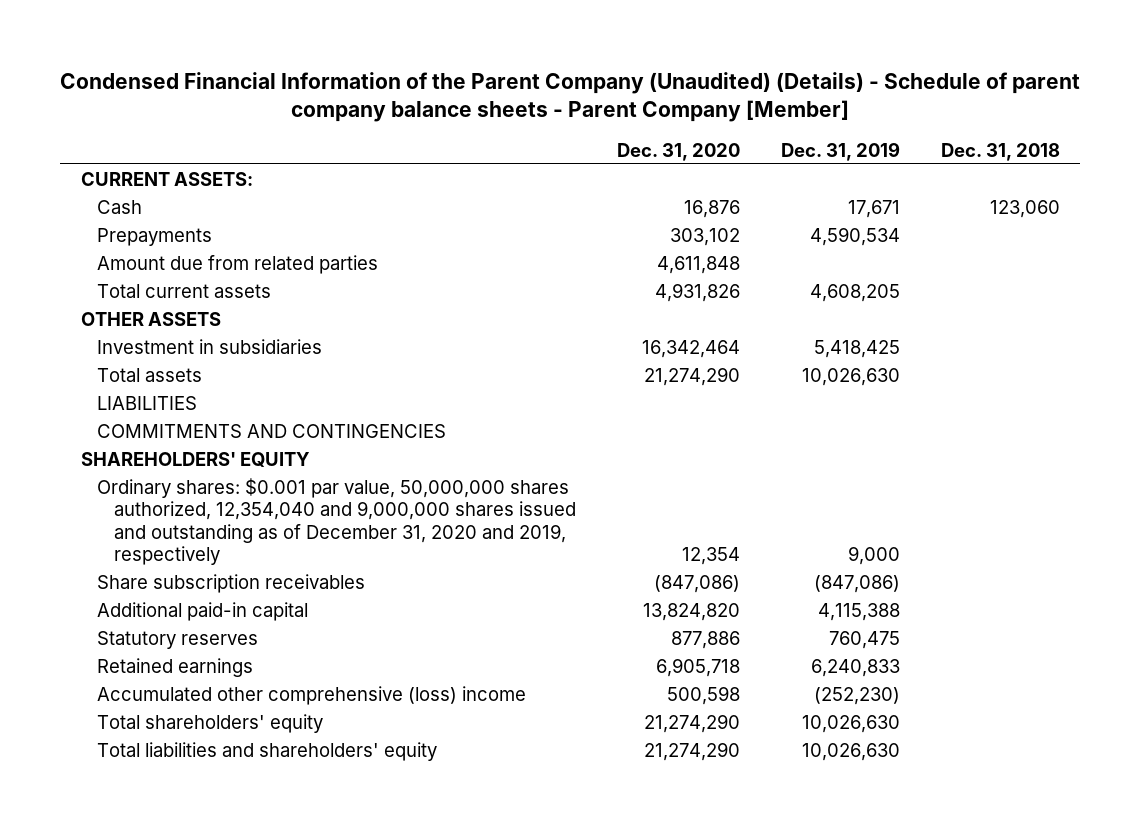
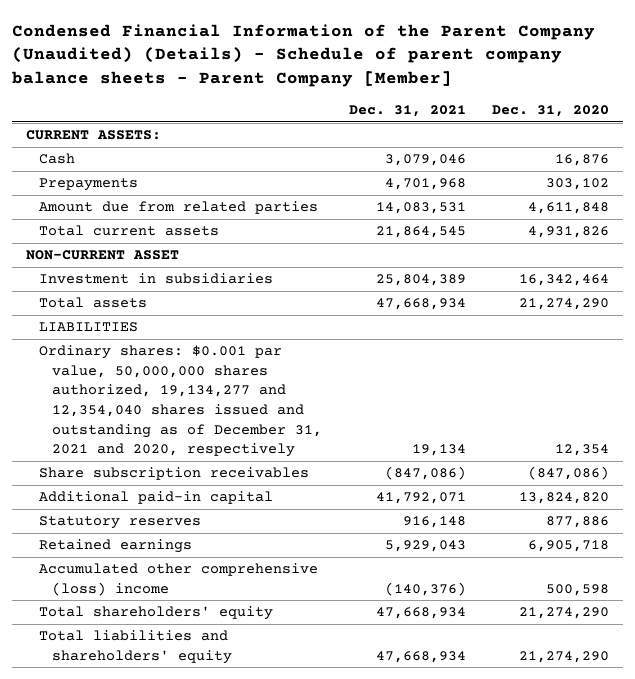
- | Dec. 31, 2020 | Dec. 31, 2019 | Dec. 31, 2018
+ | Dec. 31, 2021 | Dec. 31, 2020
- OTHER ASSETS
+ NON-CURRENT ASSET
- COMMITMENTS AND CONTINGENCIES
- SHAREHOLDERS' EQUITY
- Ordinary shares: $0.001 par value, 50,000,000 shares authorized, 12,354,040 and 9,000,000 shares issued and outstanding as of December 31, 2020 and 2019, respectively | 12,354 | 9,000 |
+ Ordinary shares: $0.001 par value, 50,000,000 shares authorized, 19,134,277 and 12,354,040 shares issued and outstanding as of December 31, 2021 and 2020, respectively | 19,134 | 12,354

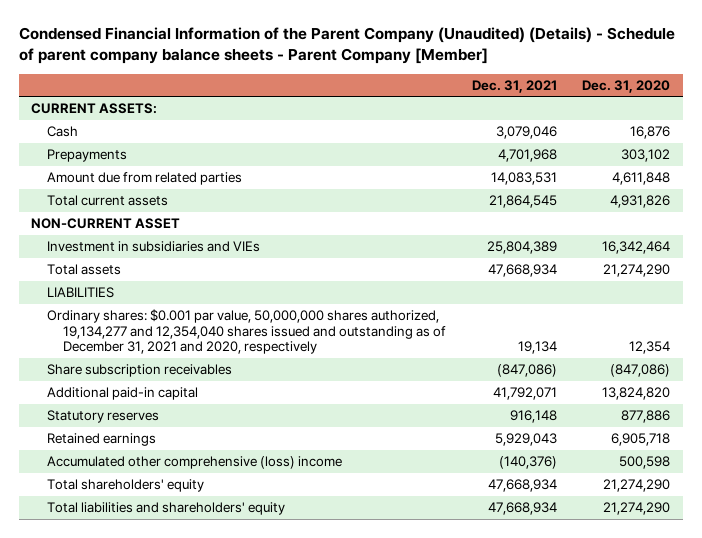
- Investment in subsidiaries | 25,804,389 | 16,342,464
+ Investment in subsidiaries and VIEs | 25,804,389 | 16,342,464

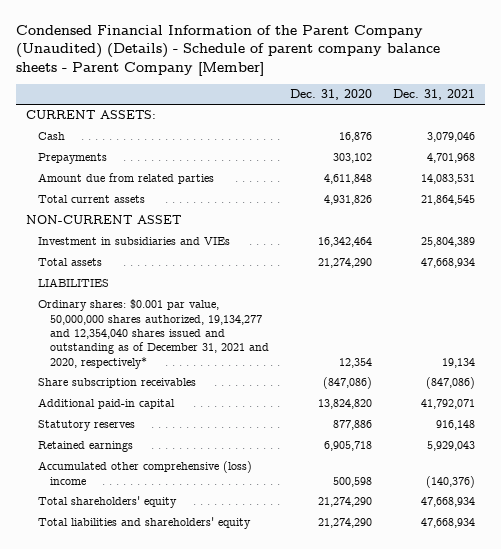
- | Dec. 31, 2021 | Dec. 31, 2020
+ | Dec. 31, 2020 | Dec. 31, 2021
- Ordinary shares: $0.001 par value, 50,000,000 shares authorized, 19,134,277 and 12,354,040 shares issued and outstanding as of December 31, 2021 and 2020, respectively | 19,134 | 12,354
+ Ordinary shares: $0.001 par value, 50,000,000 shares authorized, 19,134,277 and 12,354,040 shares issued and outstanding as of December 31, 2021 and 2020, respectively* | 12,354 | 19,134

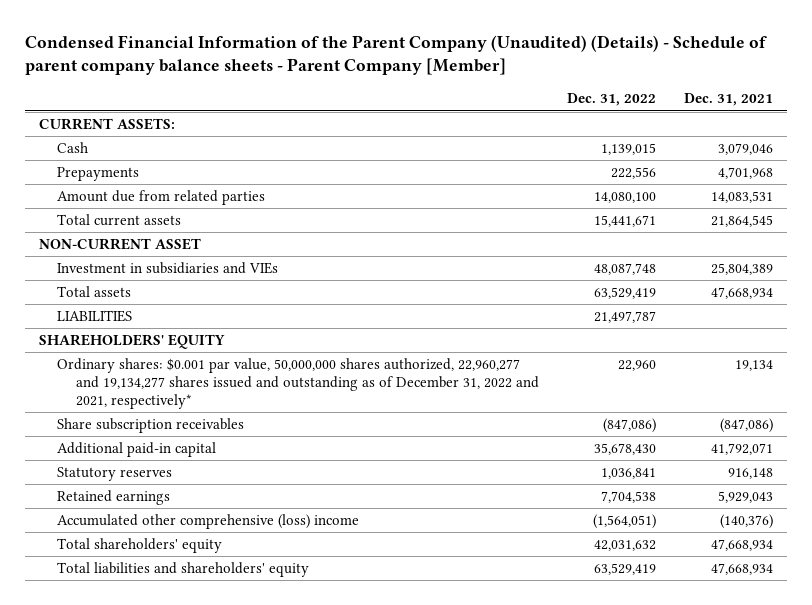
- | Dec. 31, 2020 | Dec. 31, 2021
+ | Dec. 31, 2022 | Dec. 31, 2021
- Ordinary shares: $0.001 par value, 50,000,000 shares authorized, 19,134,277 and 12,354,040 shares issued and outstanding as of December 31, 2021 and 2020, respectively* | 12,354 | 19,134
+ SHAREHOLDERS' EQUITY
+ Ordinary shares: $0.001 par value, 50,000,000 shares authorized, 22,960,277 and 19,134,277 shares issued and outstanding as of December 31, 2022 and 2021, respectively* | 22,960 | 19,134

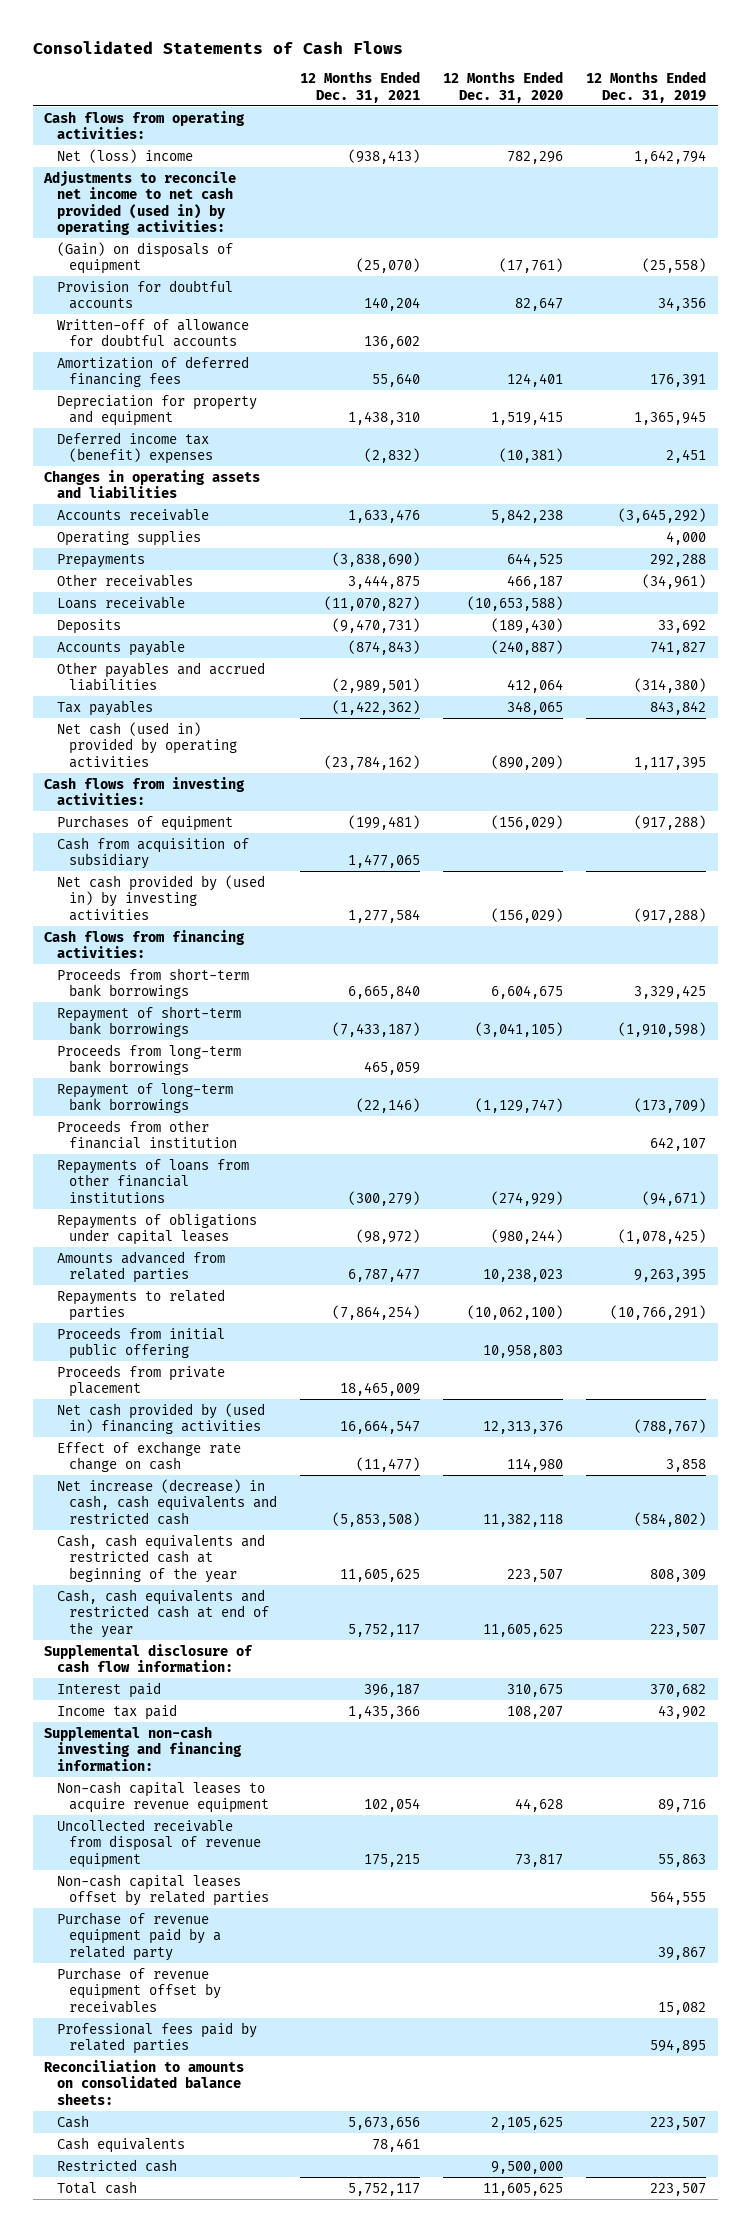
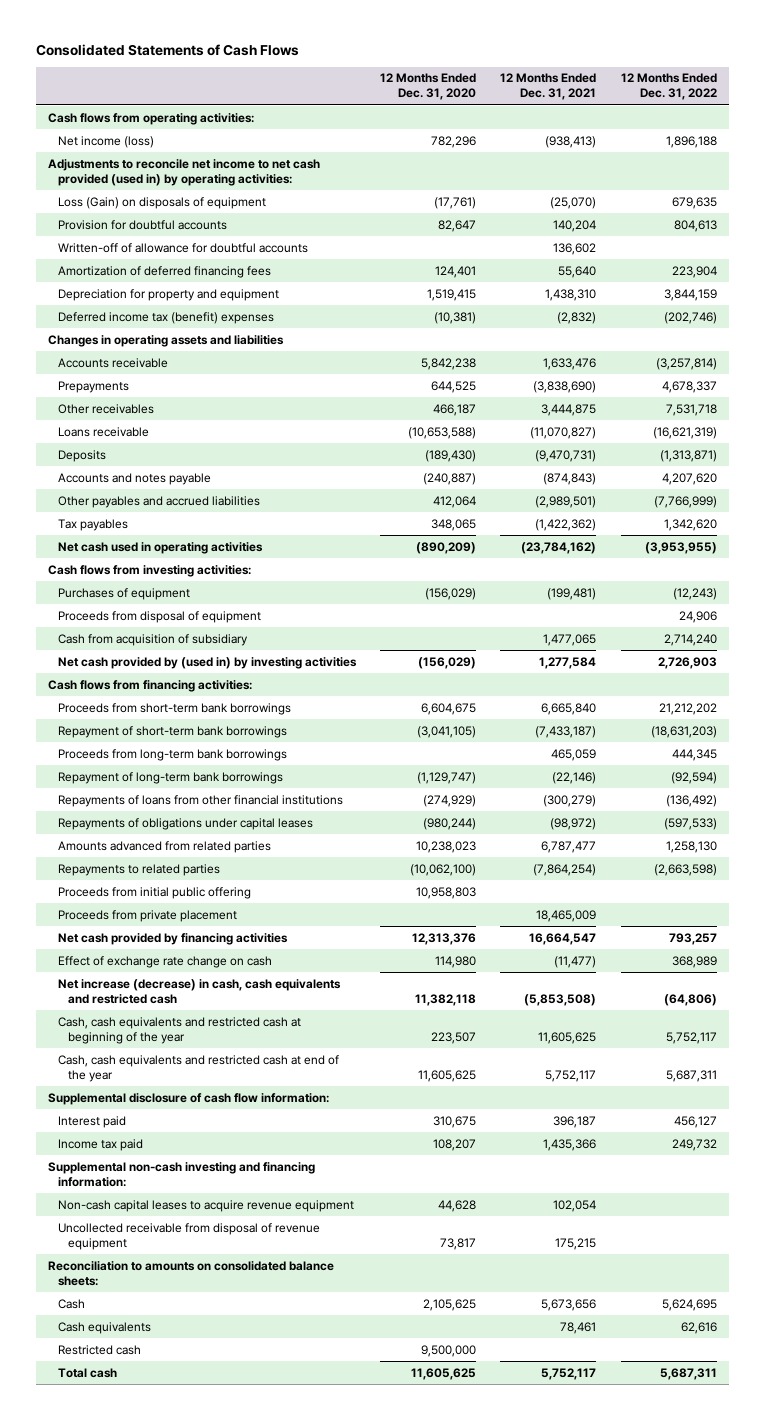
- | 12 Months Ended Dec. 31, 2021 | 12 Months Ended Dec. 31, 2020 | 12 Months Ended Dec. 31, 2019
+ | 12 Months Ended Dec. 31, 2020 | 12 Months Ended Dec. 31, 2021 | 12 Months Ended Dec. 31, 2022
- Net (loss) income | (938,413) | 782,296 | 1,642,794
+ Net income (loss) | 782,296 | (938,413) | 1,896,188
- (Gain) on disposals of equipment | (25,070) | (17,761) | (25,558)
+ Loss (Gain) on disposals of equipment | (17,761) | (25,070) | 679,635
- Operating supplies | | | 4,000
- Accounts payable | (874,843) | (240,887) | 741,827
+ Accounts and notes payable | (240,887) | (874,843) | 4,207,620
- Net cash (used in) provided by operating activities | (23,784,162) | (890,209) | 1,117,395
+ Net cash used in operating activities | (890,209) | (23,784,162) | (3,953,955)
+ Proceeds from disposal of equipment | | | 24,906
- Proceeds from other financial institution | | | 642,107
- Net cash provided by (used in) financing activities | 16,664,547 | 12,313,376 | (788,767)
+ Net cash provided by financing activities | 12,313,376 | 16,664,547 | 793,257
- Non-cash capital leases offset by related parties | | | 564,555
- Purchase of revenue equipment paid by a related party | | | 39,867
- Purchase of revenue equipment offset by receivables | | | 15,082
- Professional fees paid by related parties | | | 594,895

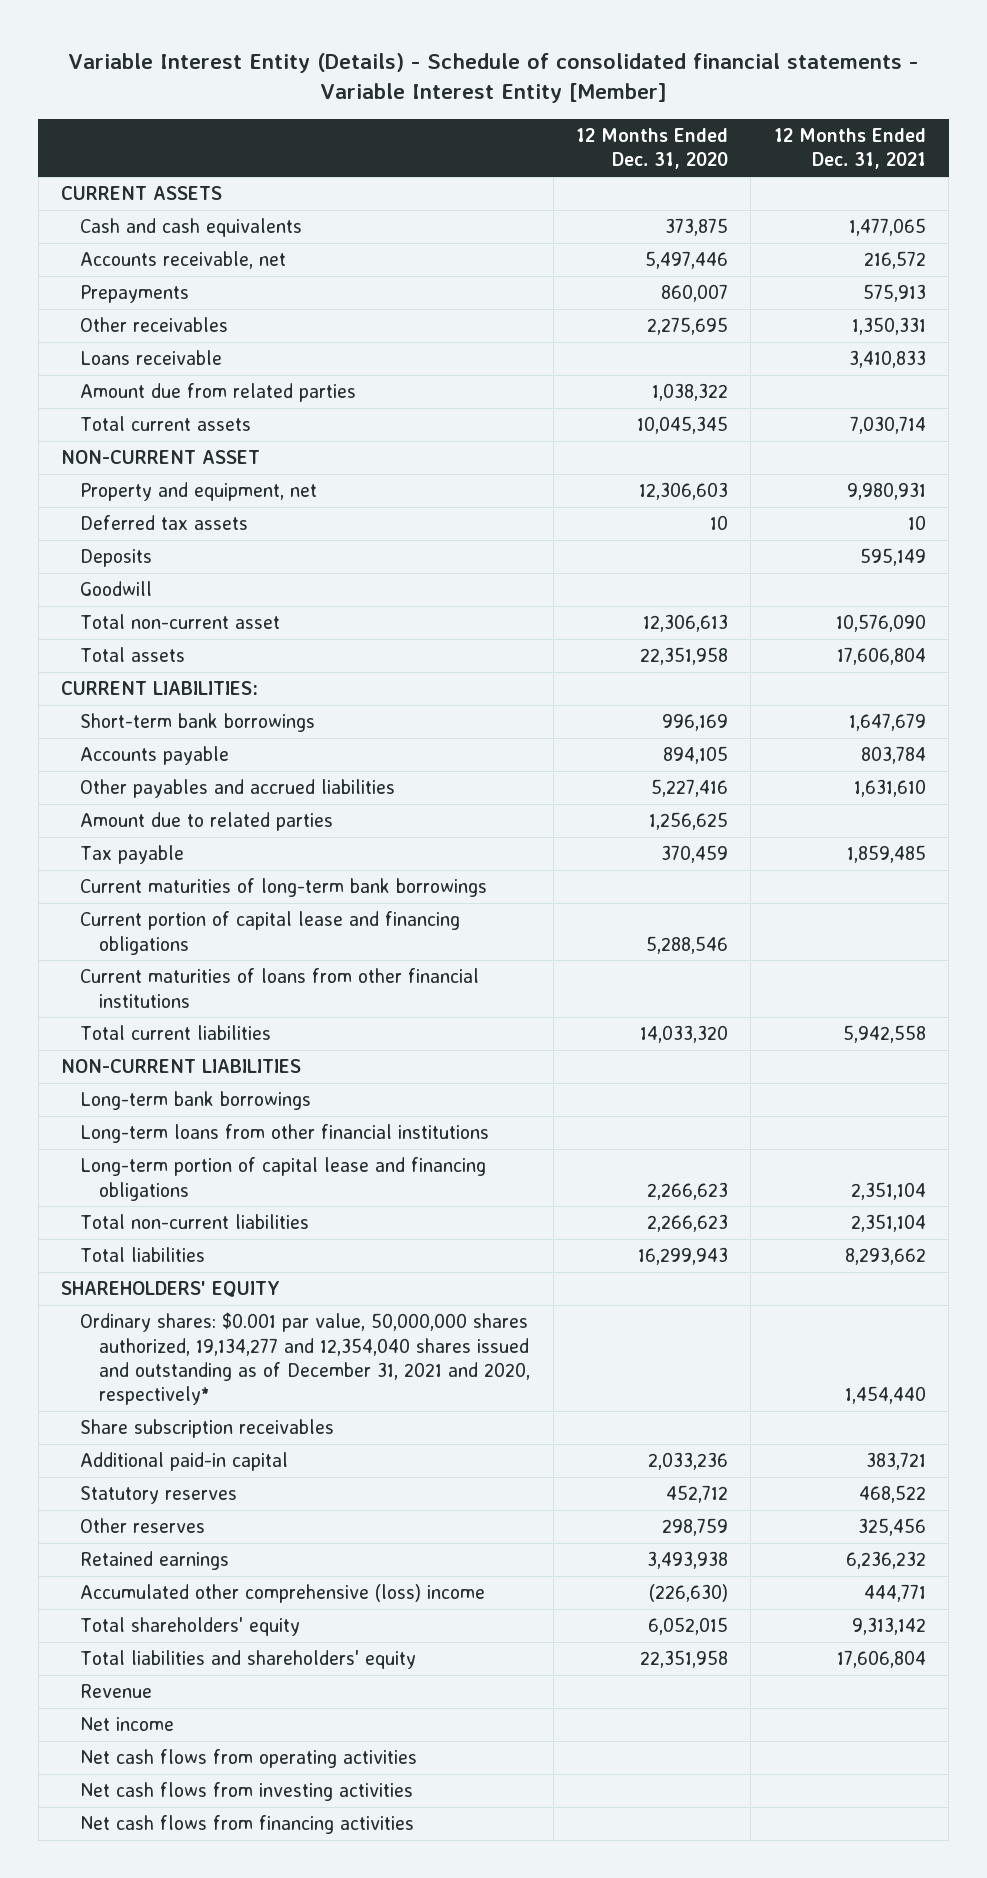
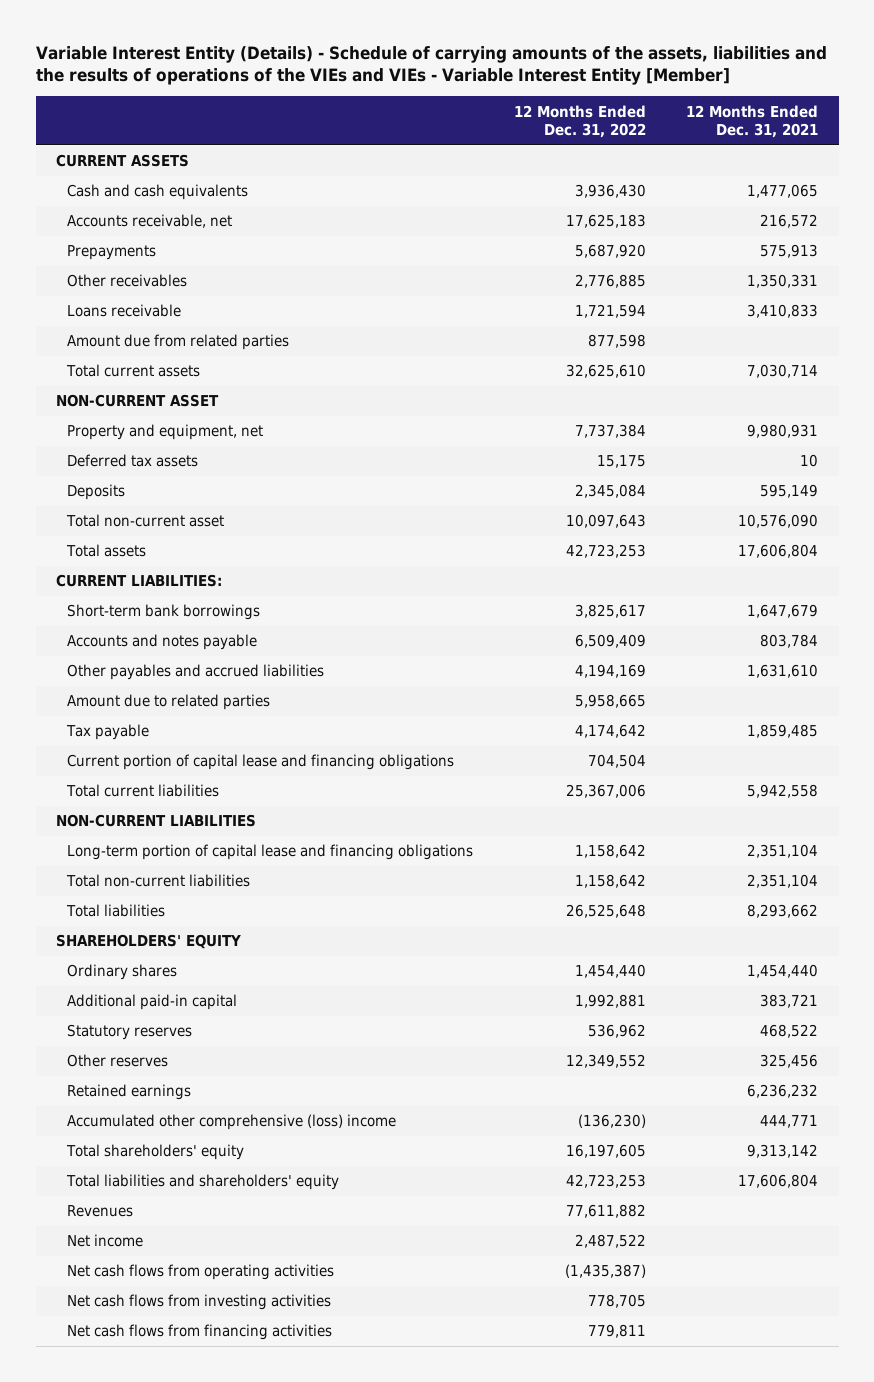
- Variable Interest Entity (Details) - Schedule of consolidated financial statements - Variable Interest Entity [Member]
+ Variable Interest Entity (Details) - Schedule of carrying amounts of the assets, liabilities and the results of operations of the VIEs and VIEs - Variable Interest Entity [Member]
- | 12 Months Ended Dec. 31, 2020 | 12 Months Ended Dec. 31, 2021
+ | 12 Months Ended Dec. 31, 2022 | 12 Months Ended Dec. 31, 2021
- Goodwill
- Accounts payable | 894,105 | 803,784
+ Accounts and notes payable | 6,509,409 | 803,784
- Current maturities of long-term bank borrowings
- Current maturities of loans from other financial institutions
- Long-term bank borrowings
- Long-term loans from other financial institutions
- Ordinary shares: $0.001 par value, 50,000,000 shares authorized, 19,134,277 and 12,354,040 shares issued and outstanding as of December 31, 2021 and 2020, respectively* | | 1,454,440
- Share subscription receivables
+ Ordinary shares | 1,454,440 | 1,454,440
- Revenue
+ Revenues | 77,611,882 |

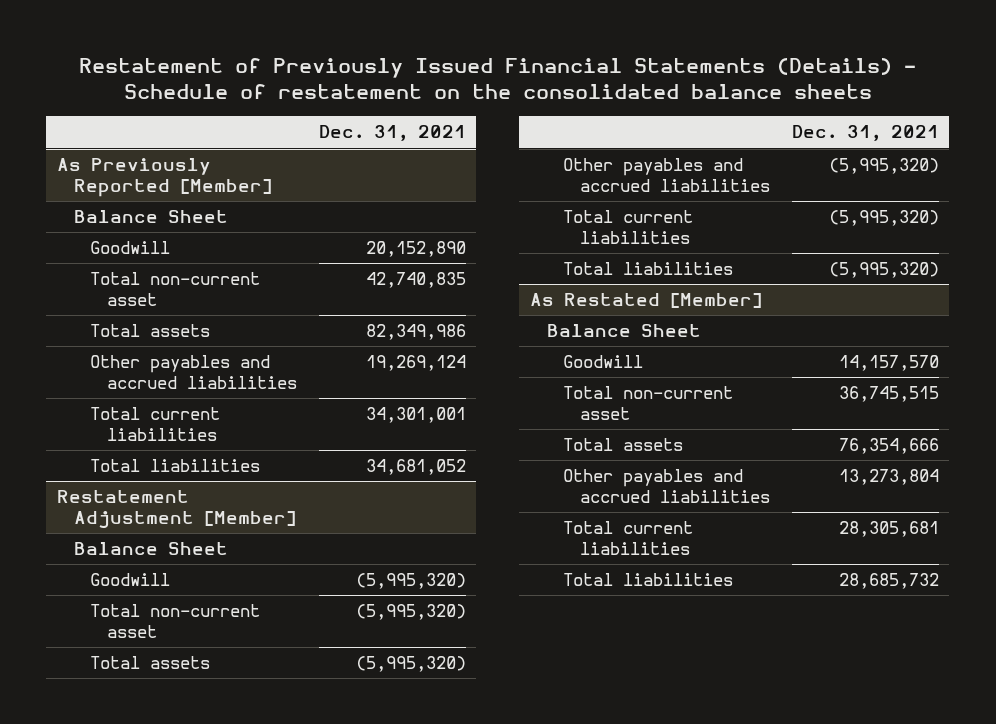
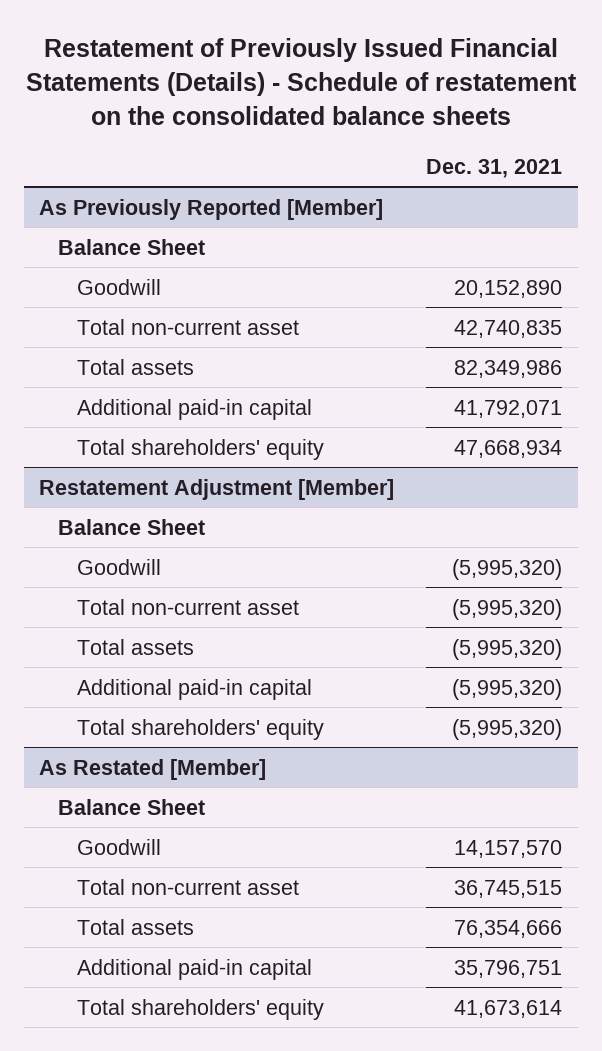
@ As Previously Reported [Member]
- Other payables and accrued liabilities | 19,269,124
- Total current liabilities | 34,301,001
- Total liabilities | 34,681,052
+ Additional paid-in capital | 41,792,071
+ Total shareholders' equity | 47,668,934
@ Restatement Adjustment [Member]
- Other payables and accrued liabilities | (5,995,320)
- Total current liabilities | (5,995,320)
- Total liabilities | (5,995,320)
+ Additional paid-in capital | (5,995,320)
+ Total shareholders' equity | (5,995,320)
@ As Restated [Member]
- Other payables and accrued liabilities | 13,273,804
- Total current liabilities | 28,305,681
- Total liabilities | 28,685,732
+ Additional paid-in capital | 35,796,751
+ Total shareholders' equity | 41,673,614

